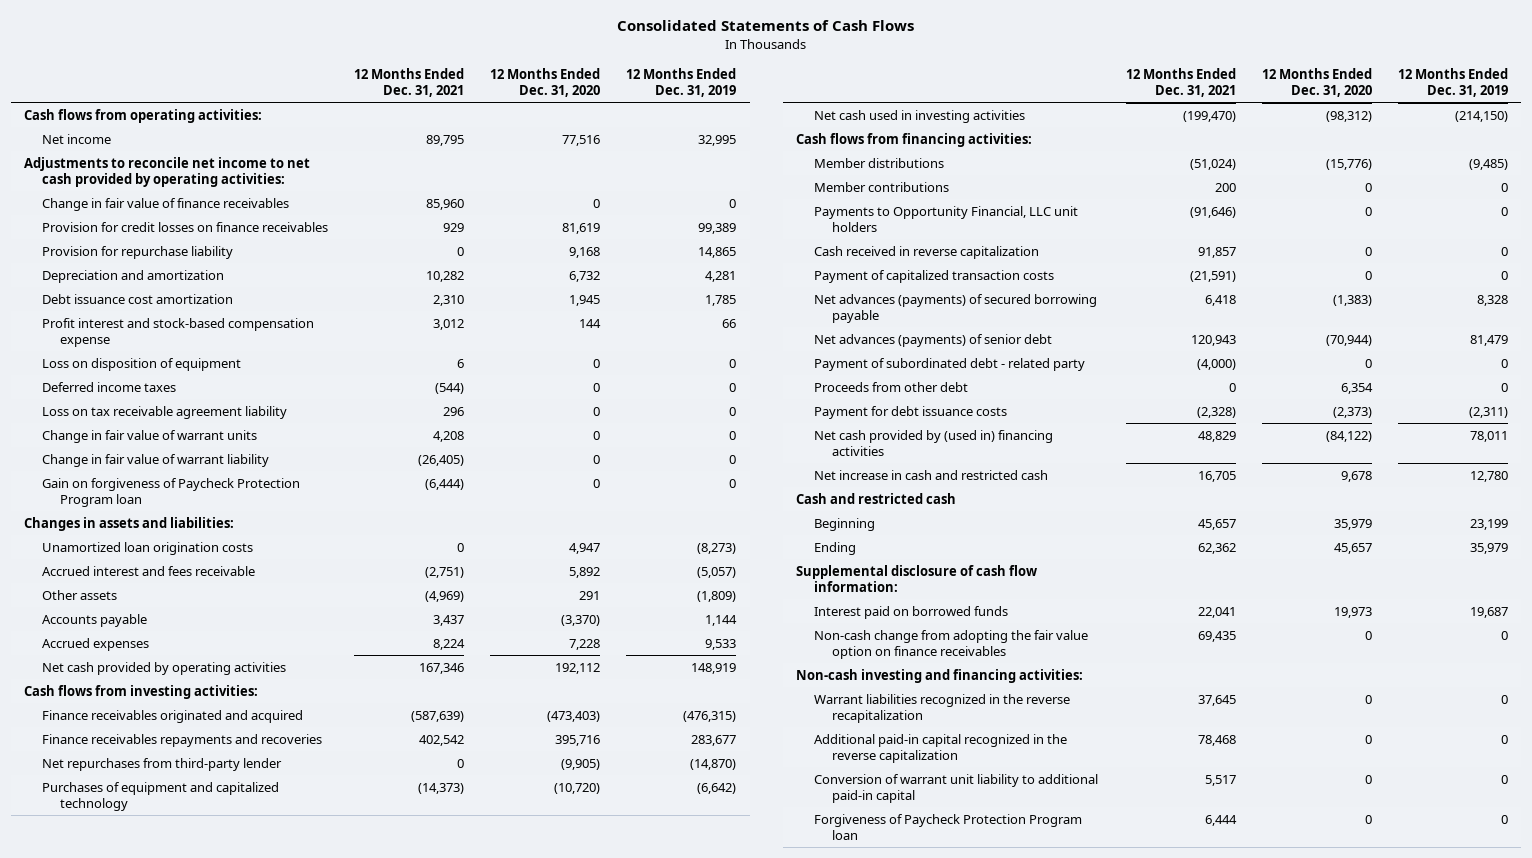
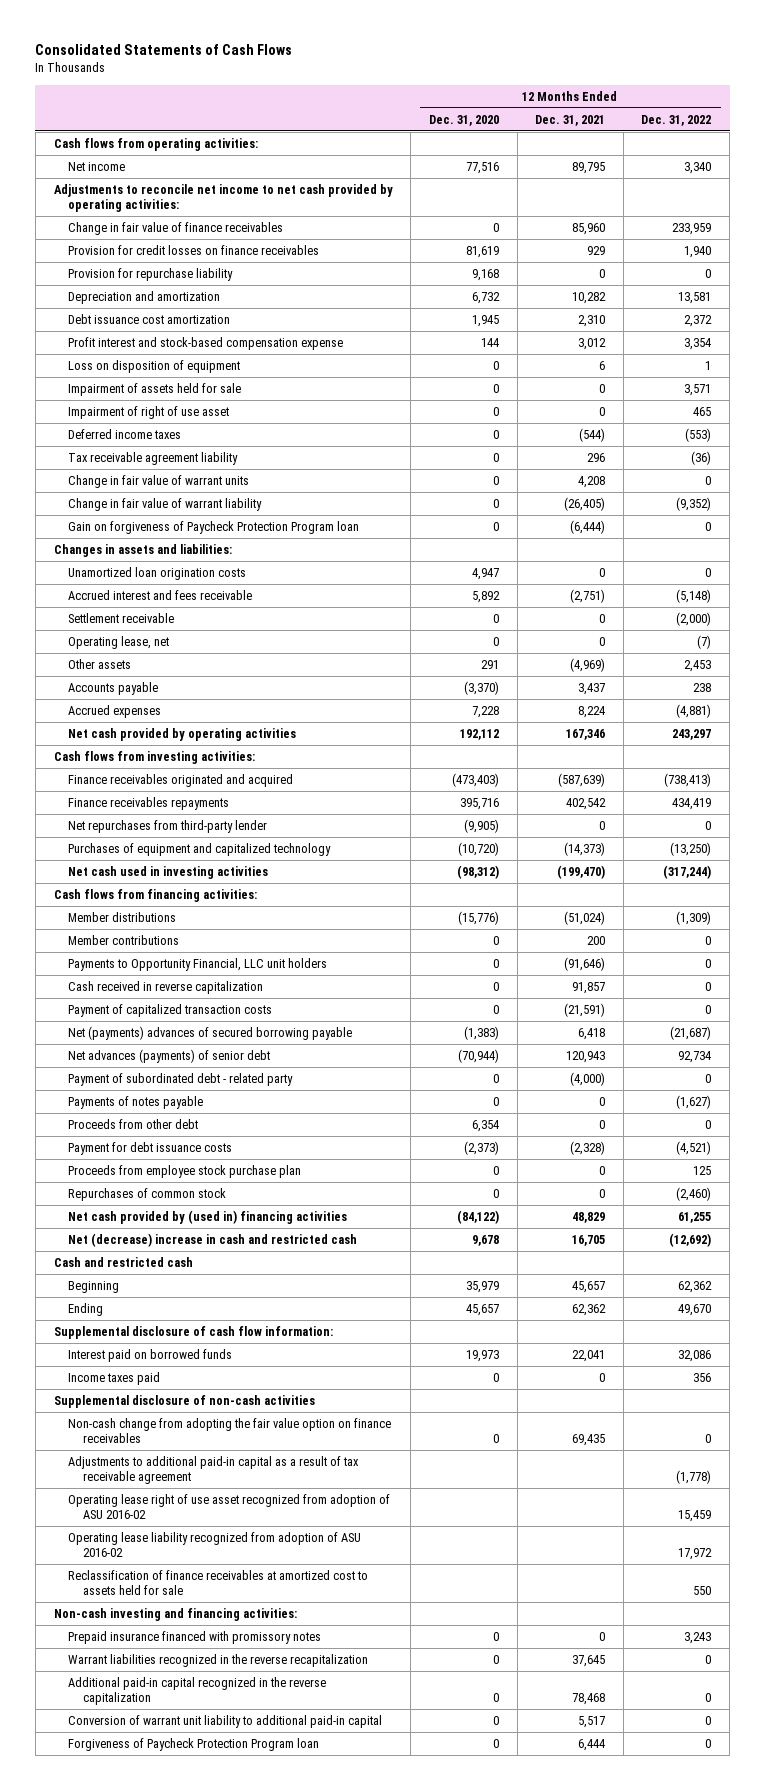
- | 12 Months Ended Dec. 31, 2021 | 12 Months Ended Dec. 31, 2020 | 12 Months Ended Dec. 31, 2019
+ | 12 Months Ended Dec. 31, 2020 | 12 Months Ended Dec. 31, 2021 | 12 Months Ended Dec. 31, 2022
+ Impairment of assets held for sale | 0 | 0 | 3,571
+ Impairment of right of use asset | 0 | 0 | 465
- Loss on tax receivable agreement liability | 296 | 0 | 0
+ Tax receivable agreement liability | 0 | 296 | (36)
+ Settlement receivable | 0 | 0 | (2,000)
+ Operating lease, net | 0 | 0 | (7)
- Finance receivables repayments and recoveries | 402,542 | 395,716 | 283,677
+ Finance receivables repayments | 395,716 | 402,542 | 434,419
- Net advances (payments) of secured borrowing payable | 6,418 | (1,383) | 8,328
+ Net (payments) advances of secured borrowing payable | (1,383) | 6,418 | (21,687)
+ Payments of notes payable | 0 | 0 | (1,627)
+ Proceeds from employee stock purchase plan | 0 | 0 | 125
+ Repurchases of common stock | 0 | 0 | (2,460)
- Net increase in cash and restricted cash | 16,705 | 9,678 | 12,780
+ Net (decrease) increase in cash and restricted cash | 9,678 | 16,705 | (12,692)
+ Income taxes paid | 0 | 0 | 356
+ Supplemental disclosure of non-cash activities
+ Adjustments to additional paid-in capital as a result of tax receivable agreement | | | (1,778)
+ Operating lease right of use asset recognized from adoption of ASU 2016-02 | | | 15,459
+ Operating lease liability recognized from adoption of ASU 2016-02 | | | 17,972
+ Reclassification of finance receivables at amortized cost to assets held for sale | | | 550
+ Prepaid insurance financed with promissory notes | 0 | 0 | 3,243

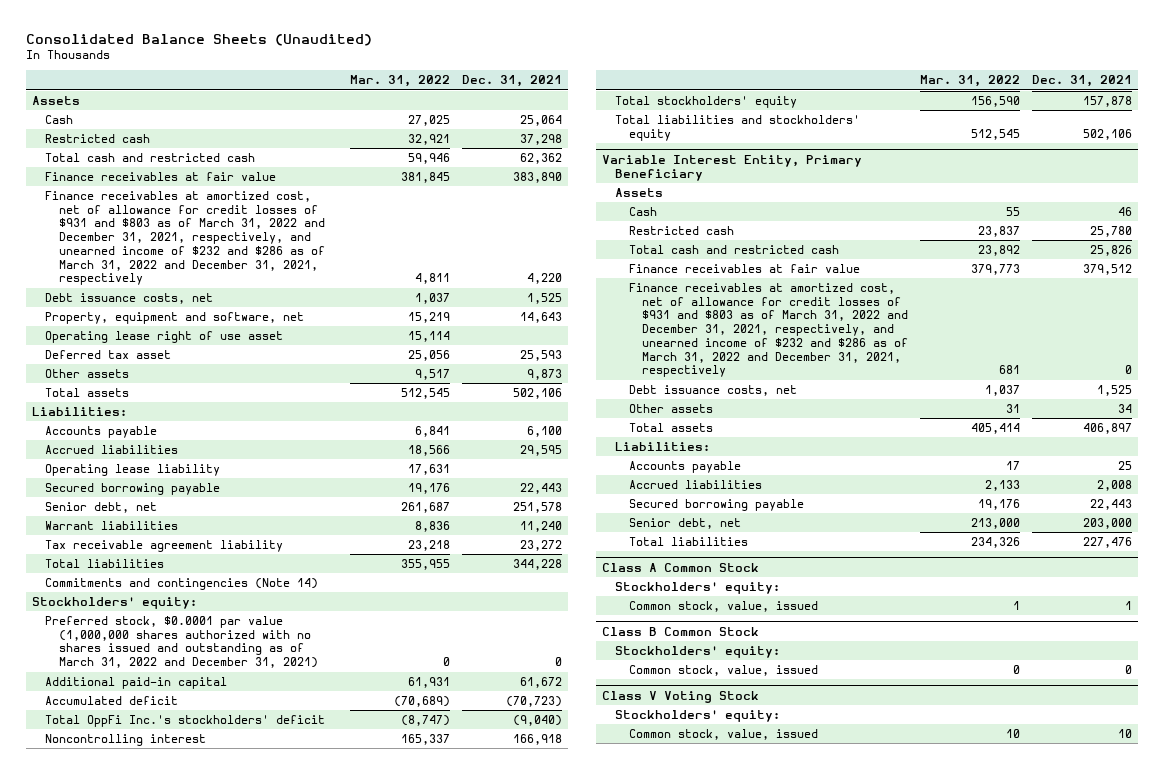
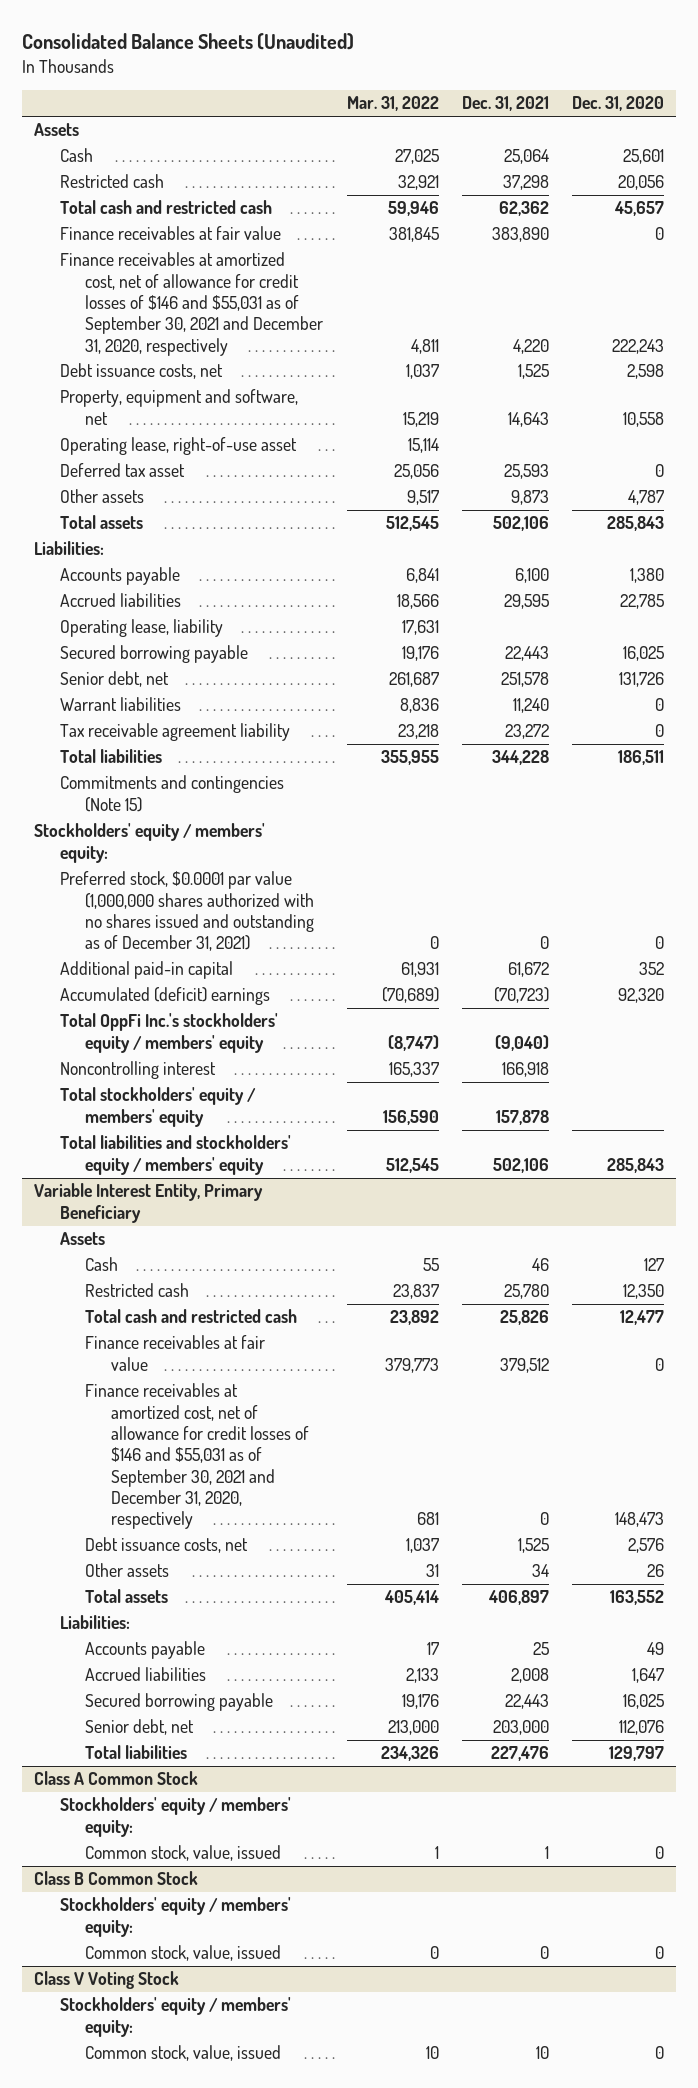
- | Mar. 31, 2022 | Dec. 31, 2021
+ | Mar. 31, 2022 | Dec. 31, 2021 | Dec. 31, 2020
- Finance receivables at amortized cost, net of allowance for credit losses of $931 and $803 as of March 31, 2022 and December 31, 2021, respectively, and unearned income of $232 and $286 as of March 31, 2022 and December 31, 2021, respectively | 4,811 | 4,220
+ Finance receivables at amortized cost, net of allowance for credit losses of $146 and $55,031 as of September 30, 2021 and December 31, 2020, respectively | 4,811 | 4,220 | 222,243
- Operating lease right of use asset | 15,114 |
+ Operating lease, right-of-use asset | 15,114 | |
- Operating lease liability | 17,631 |
+ Operating lease, liability | 17,631 | |
- Commitments and contingencies (Note 14)
- Stockholders' equity:
- Preferred stock, $0.0001 par value (1,000,000 shares authorized with no shares issued and outstanding as of March 31, 2022 and December 31, 2021) | 0 | 0
+ Commitments and contingencies (Note 15)
+ Stockholders' equity / members' equity:
+ Preferred stock, $0.0001 par value (1,000,000 shares authorized with no shares issued and outstanding as of December 31, 2021) | 0 | 0 | 0
- Accumulated deficit | (70,689) | (70,723)
- Total OppFi Inc.'s stockholders' deficit | (8,747) | (9,040)
+ Accumulated (deficit) earnings | (70,689) | (70,723) | 92,320
+ Total OppFi Inc.'s stockholders' equity / members' equity | (8,747) | (9,040) |
- Total stockholders' equity | 156,590 | 157,878
- Total liabilities and stockholders' equity | 512,545 | 502,106
+ Total stockholders' equity / members' equity | 156,590 | 157,878 |
+ Total liabilities and stockholders' equity / members' equity | 512,545 | 502,106 | 285,843
@ Variable Interest Entity, Primary Beneficiary
- Finance receivables at amortized cost, net of allowance for credit losses of $931 and $803 as of March 31, 2022 and December 31, 2021, respectively, and unearned income of $232 and $286 as of March 31, 2022 and December 31, 2021, respectively | 681 | 0
+ Finance receivables at amortized cost, net of allowance for credit losses of $146 and $55,031 as of September 30, 2021 and December 31, 2020, respectively | 681 | 0 | 148,473
@ Class A Common Stock
- Stockholders' equity:
+ Stockholders' equity / members' equity:
@ Class B Common Stock
- Stockholders' equity:
+ Stockholders' equity / members' equity:
@ Class V Voting Stock
- Stockholders' equity:
+ Stockholders' equity / members' equity:

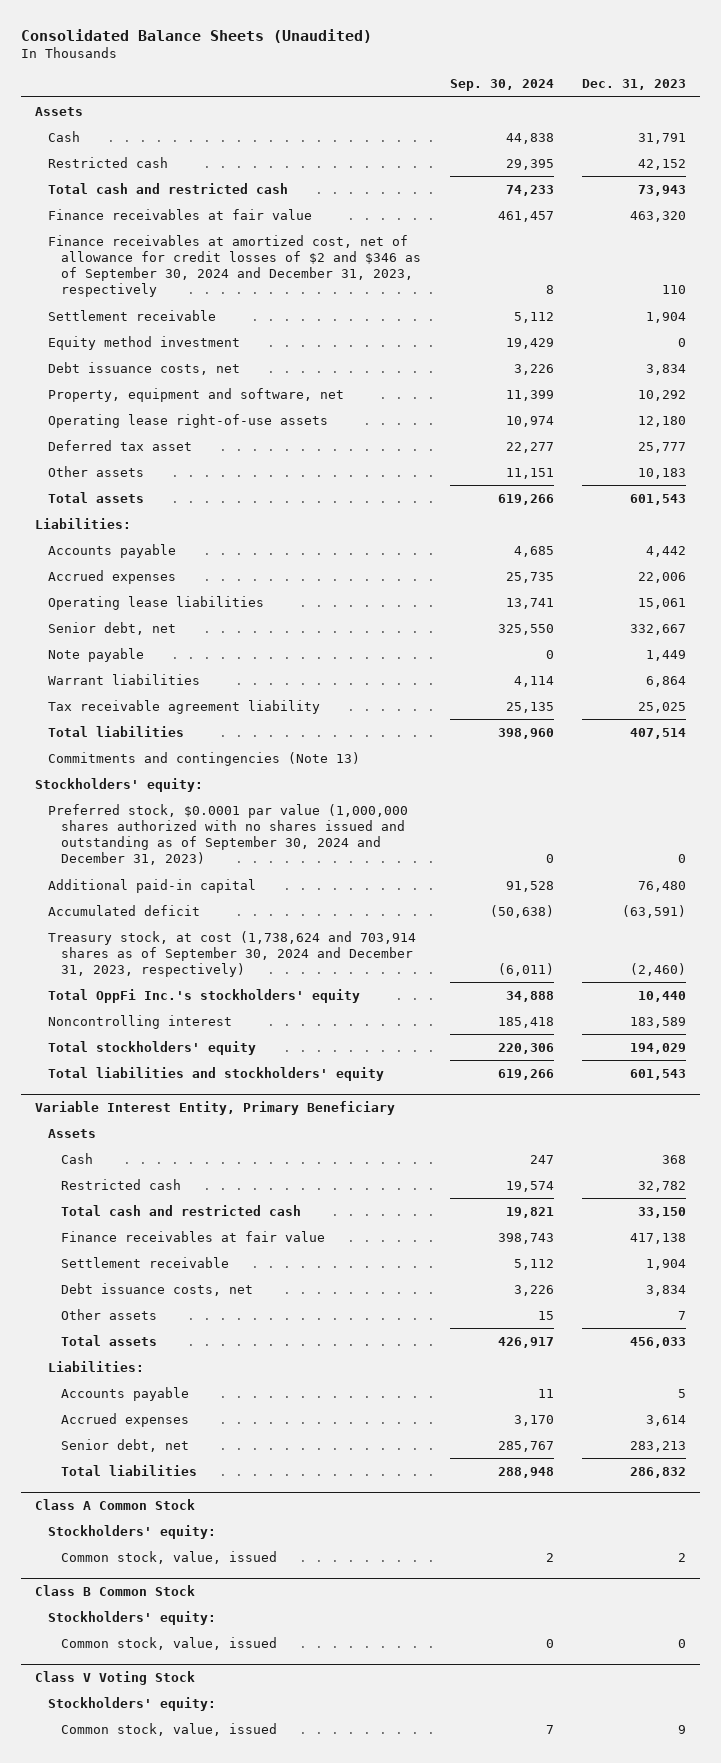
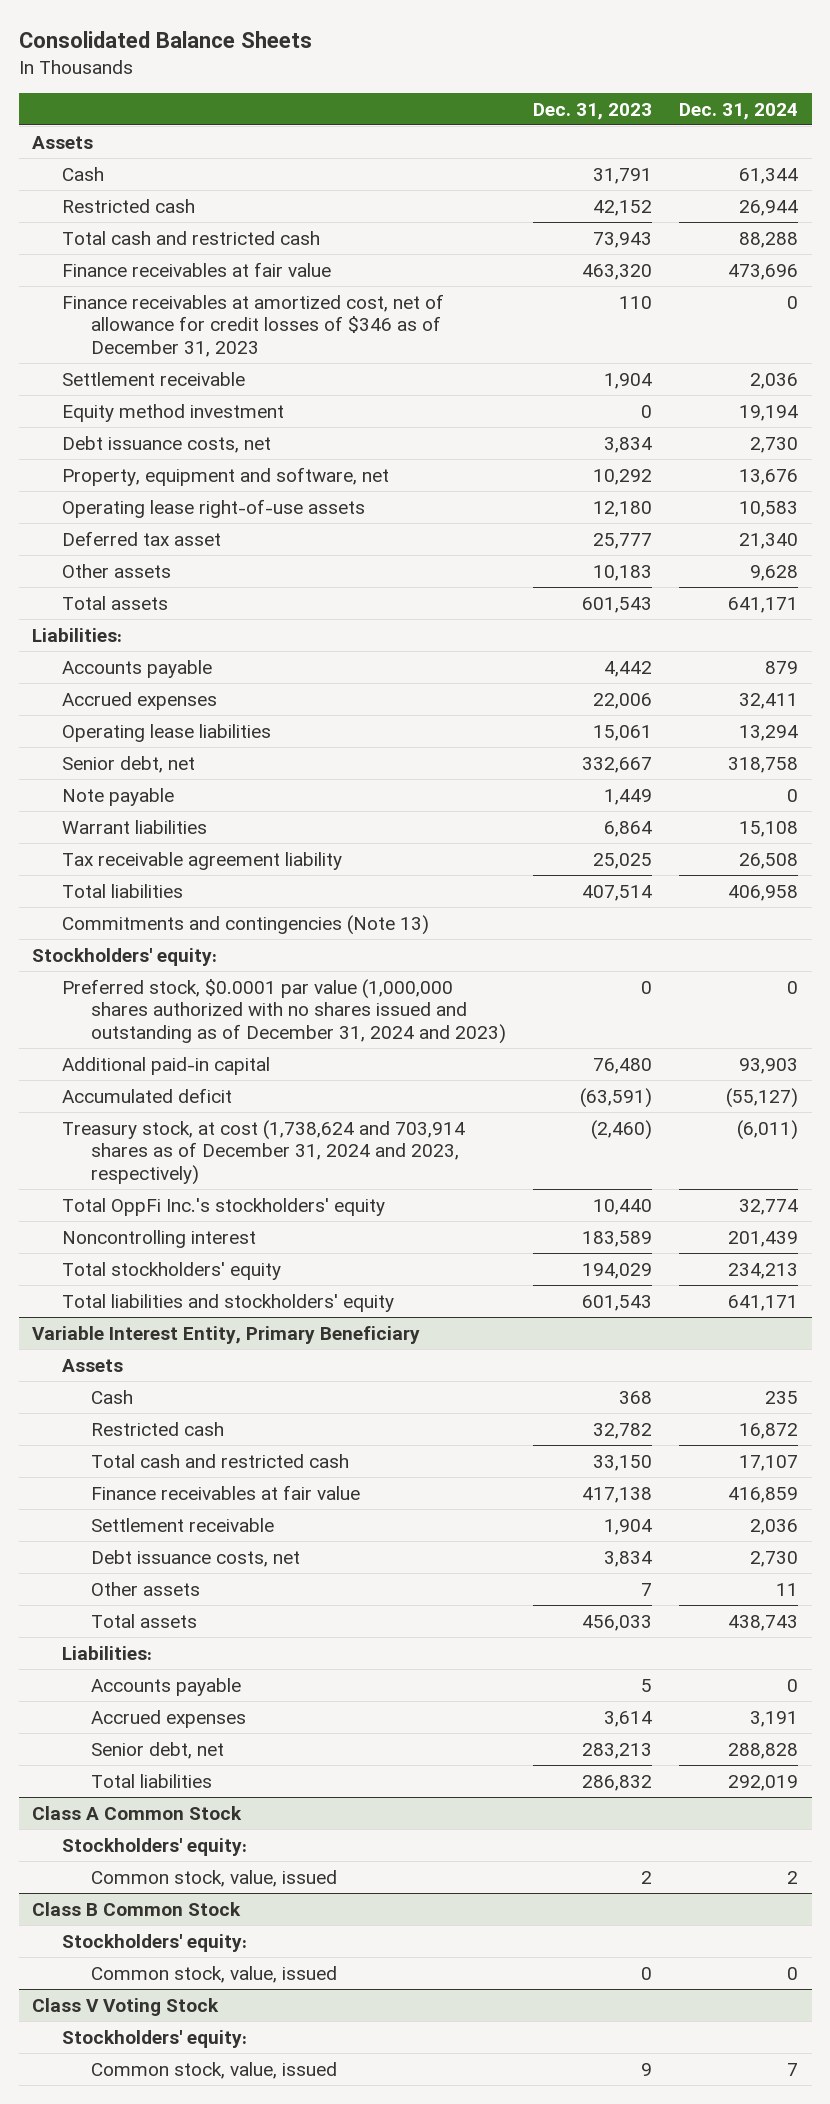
- Consolidated Balance Sheets (Unaudited)
+ Consolidated Balance Sheets
- | Sep. 30, 2024 | Dec. 31, 2023
+ | Dec. 31, 2023 | Dec. 31, 2024
- Finance receivables at amortized cost, net of allowance for credit losses of $2 and $346 as of September 30, 2024 and December 31, 2023, respectively | 8 | 110
+ Finance receivables at amortized cost, net of allowance for credit losses of $346 as of December 31, 2023 | 110 | 0
- Preferred stock, $0.0001 par value (1,000,000 shares authorized with no shares issued and outstanding as of September 30, 2024 and December 31, 2023) | 0 | 0
+ Preferred stock, $0.0001 par value (1,000,000 shares authorized with no shares issued and outstanding as of December 31, 2024 and 2023) | 0 | 0
- Treasury stock, at cost (1,738,624 and 703,914 shares as of September 30, 2024 and December 31, 2023, respectively) | (6,011) | (2,460)
+ Treasury stock, at cost (1,738,624 and 703,914 shares as of December 31, 2024 and 2023, respectively) | (2,460) | (6,011)

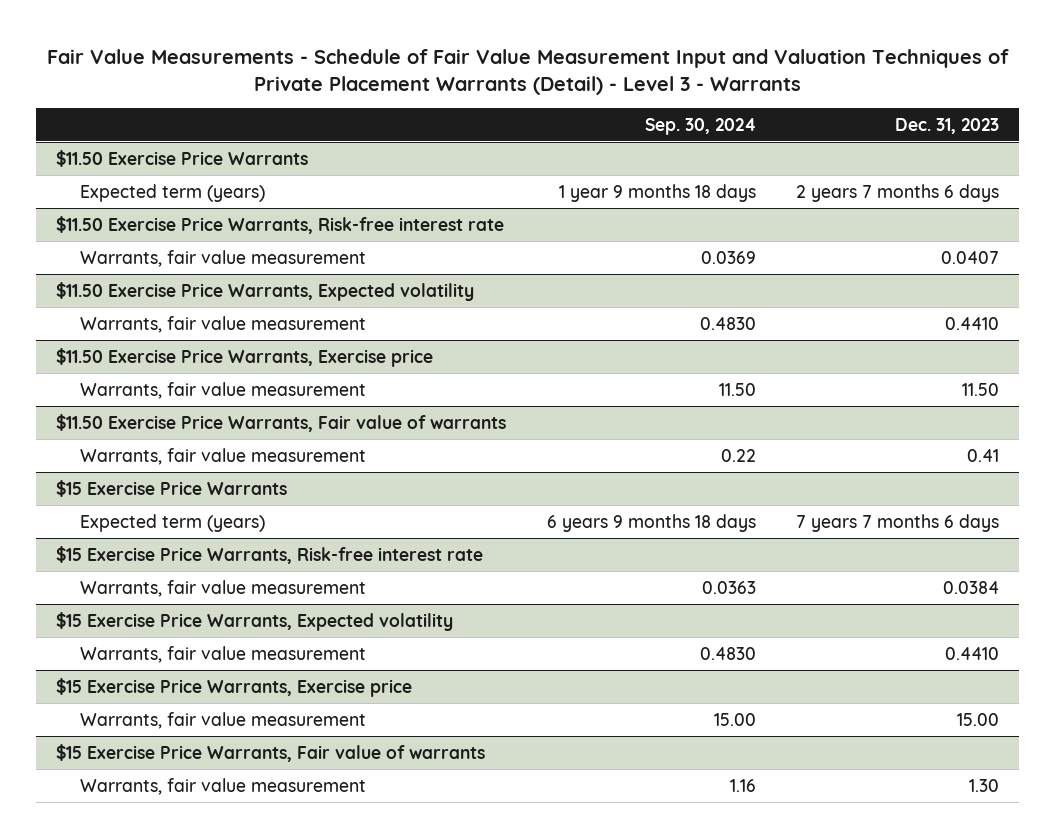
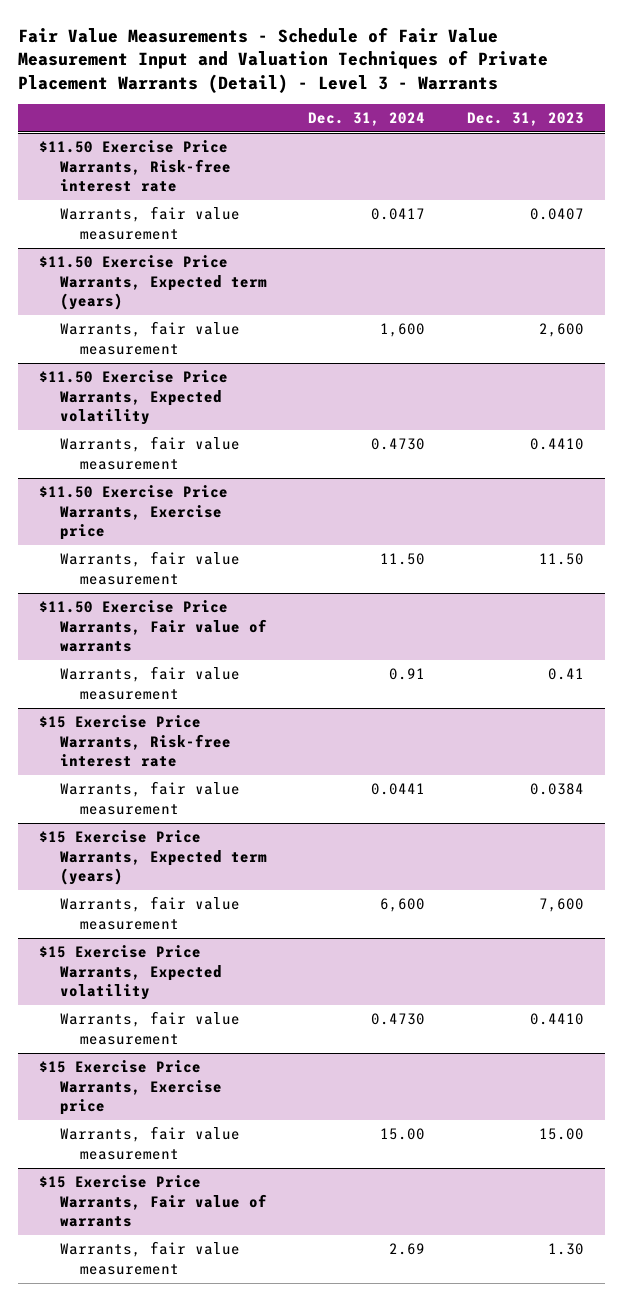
- | Sep. 30, 2024 | Dec. 31, 2023
+ | Dec. 31, 2024 | Dec. 31, 2023
- $11.50 Exercise Price Warrants
- Expected term (years) | 1 year 9 months 18 days | 2 years 7 months 6 days
+ $11.50 Exercise Price Warrants, Expected term (years)
+ Warrants, fair value measurement | 1,600 | 2,600
- $15 Exercise Price Warrants
- Expected term (years) | 6 years 9 months 18 days | 7 years 7 months 6 days
+ $15 Exercise Price Warrants, Expected term (years)
+ Warrants, fair value measurement | 6,600 | 7,600

